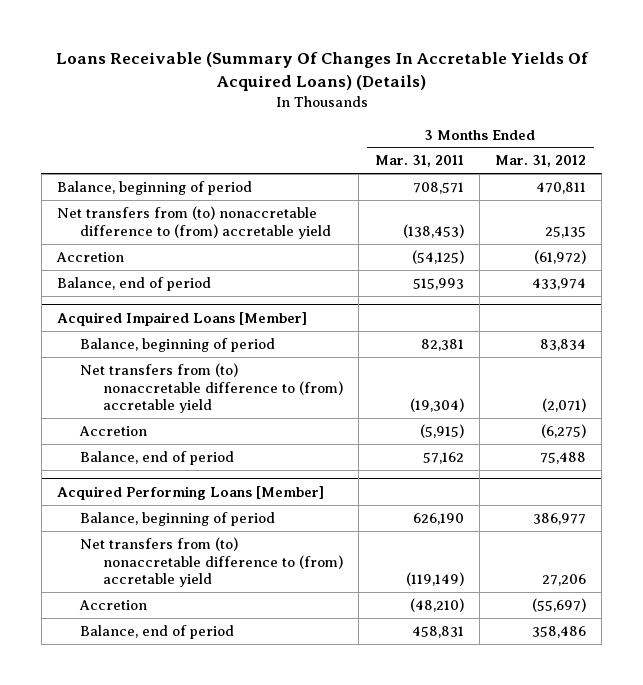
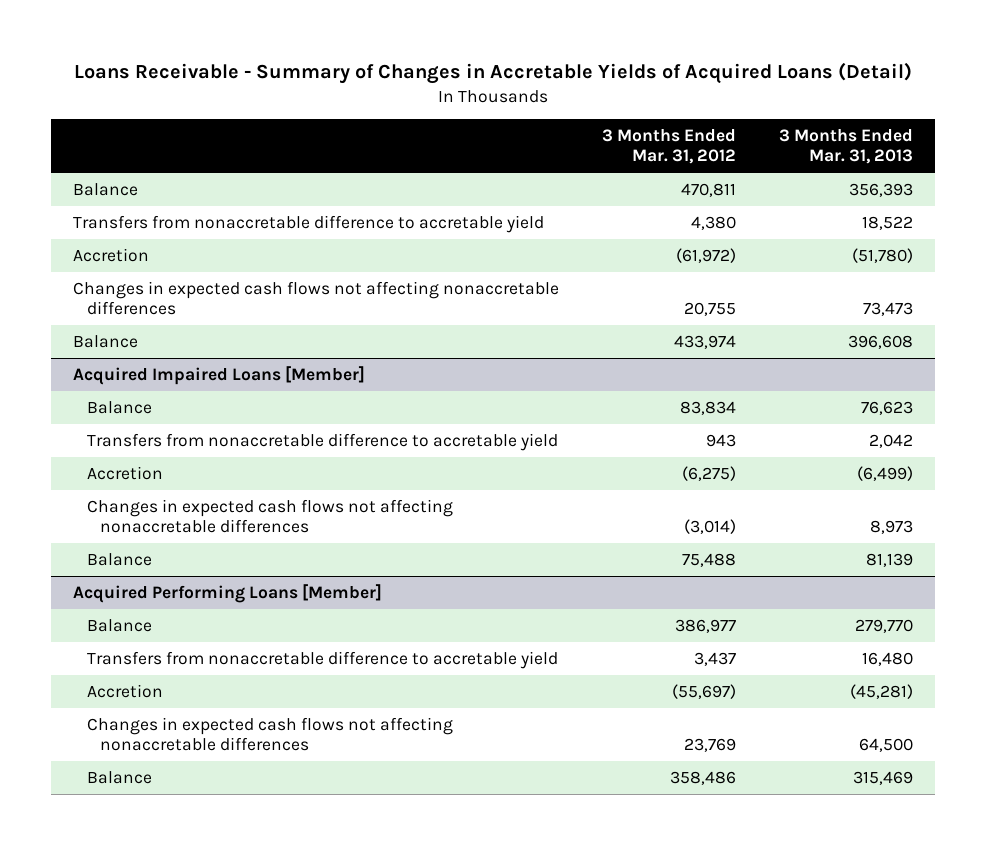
- Loans Receivable (Summary Of Changes In Accretable Yields Of Acquired Loans) (Details)
+ Loans Receivable - Summary of Changes in Accretable Yields of Acquired Loans (Detail)
- | 3 Months Ended Mar. 31, 2011 | 3 Months Ended Mar. 31, 2012
+ | 3 Months Ended Mar. 31, 2012 | 3 Months Ended Mar. 31, 2013
- Balance, beginning of period | 708,571 | 470,811
- Net transfers from (to) nonaccretable difference to (from) accretable yield | (138,453) | 25,135
+ Balance | 470,811 | 356,393
+ Transfers from nonaccretable difference to accretable yield | 4,380 | 18,522
- Balance, end of period | 515,993 | 433,974
+ Changes in expected cash flows not affecting nonaccretable differences | 20,755 | 73,473
+ Balance | 433,974 | 396,608
@ Acquired Impaired Loans [Member]
- Balance, beginning of period | 82,381 | 83,834
- Net transfers from (to) nonaccretable difference to (from) accretable yield | (19,304) | (2,071)
+ Balance | 83,834 | 76,623
+ Transfers from nonaccretable difference to accretable yield | 943 | 2,042
- Balance, end of period | 57,162 | 75,488
+ Changes in expected cash flows not affecting nonaccretable differences | (3,014) | 8,973
+ Balance | 75,488 | 81,139
@ Acquired Performing Loans [Member]
- Balance, beginning of period | 626,190 | 386,977
- Net transfers from (to) nonaccretable difference to (from) accretable yield | (119,149) | 27,206
+ Balance | 386,977 | 279,770
+ Transfers from nonaccretable difference to accretable yield | 3,437 | 16,480
- Balance, end of period | 458,831 | 358,486
+ Changes in expected cash flows not affecting nonaccretable differences | 23,769 | 64,500
+ Balance | 358,486 | 315,469

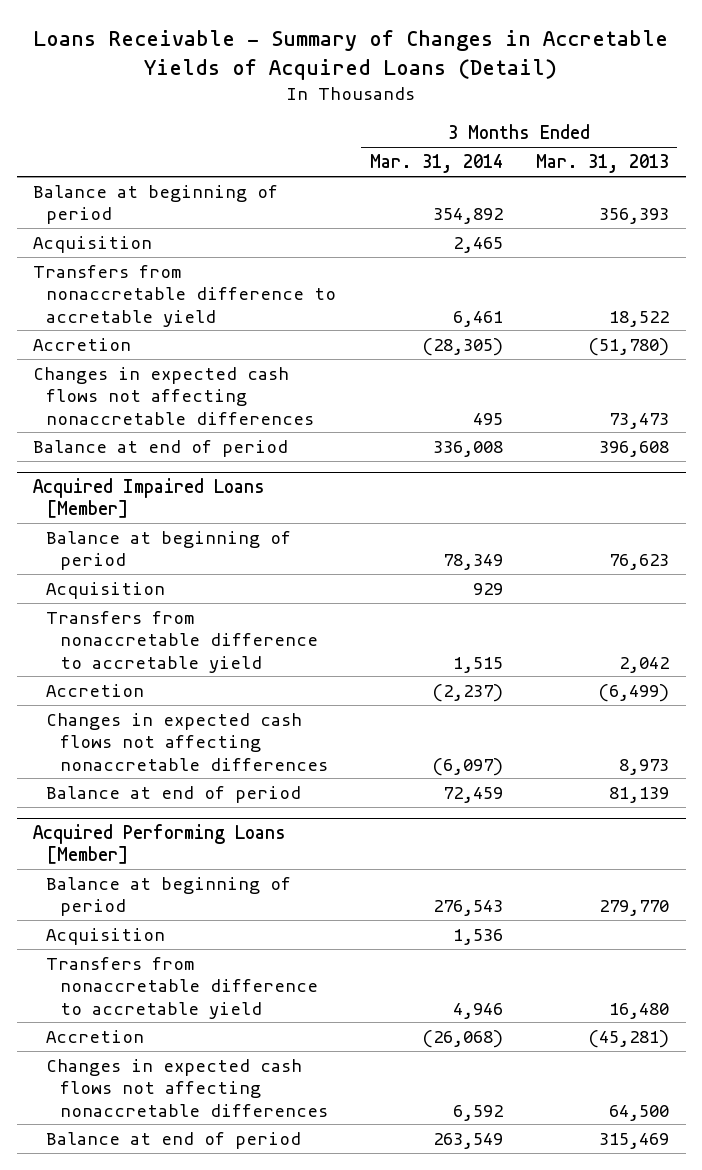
- | 3 Months Ended Mar. 31, 2012 | 3 Months Ended Mar. 31, 2013
+ | 3 Months Ended Mar. 31, 2014 | 3 Months Ended Mar. 31, 2013
- Balance | 470,811 | 356,393
+ Balance at beginning of period | 354,892 | 356,393
+ Acquisition | 2,465 |
- Balance | 433,974 | 396,608
+ Balance at end of period | 336,008 | 396,608
@ Acquired Impaired Loans [Member]
- Balance | 83,834 | 76,623
+ Balance at beginning of period | 78,349 | 76,623
+ Acquisition | 929 |
- Balance | 75,488 | 81,139
+ Balance at end of period | 72,459 | 81,139
@ Acquired Performing Loans [Member]
- Balance | 386,977 | 279,770
+ Balance at beginning of period | 276,543 | 279,770
+ Acquisition | 1,536 |
- Balance | 358,486 | 315,469
+ Balance at end of period | 263,549 | 315,469

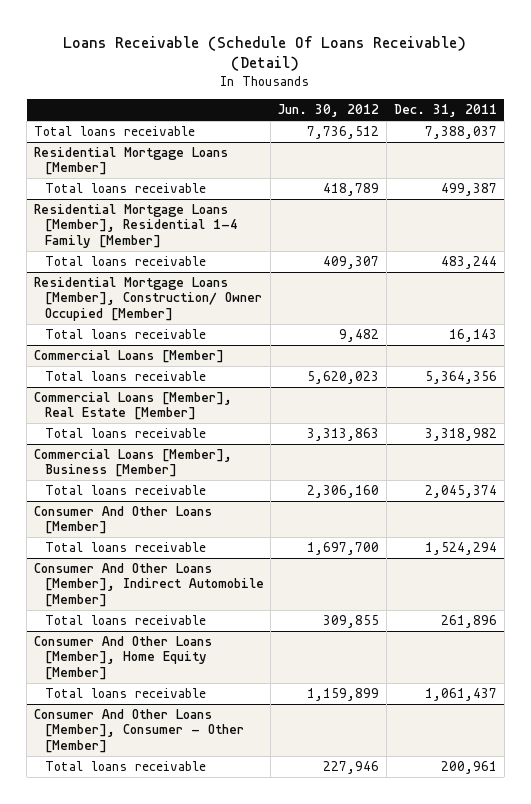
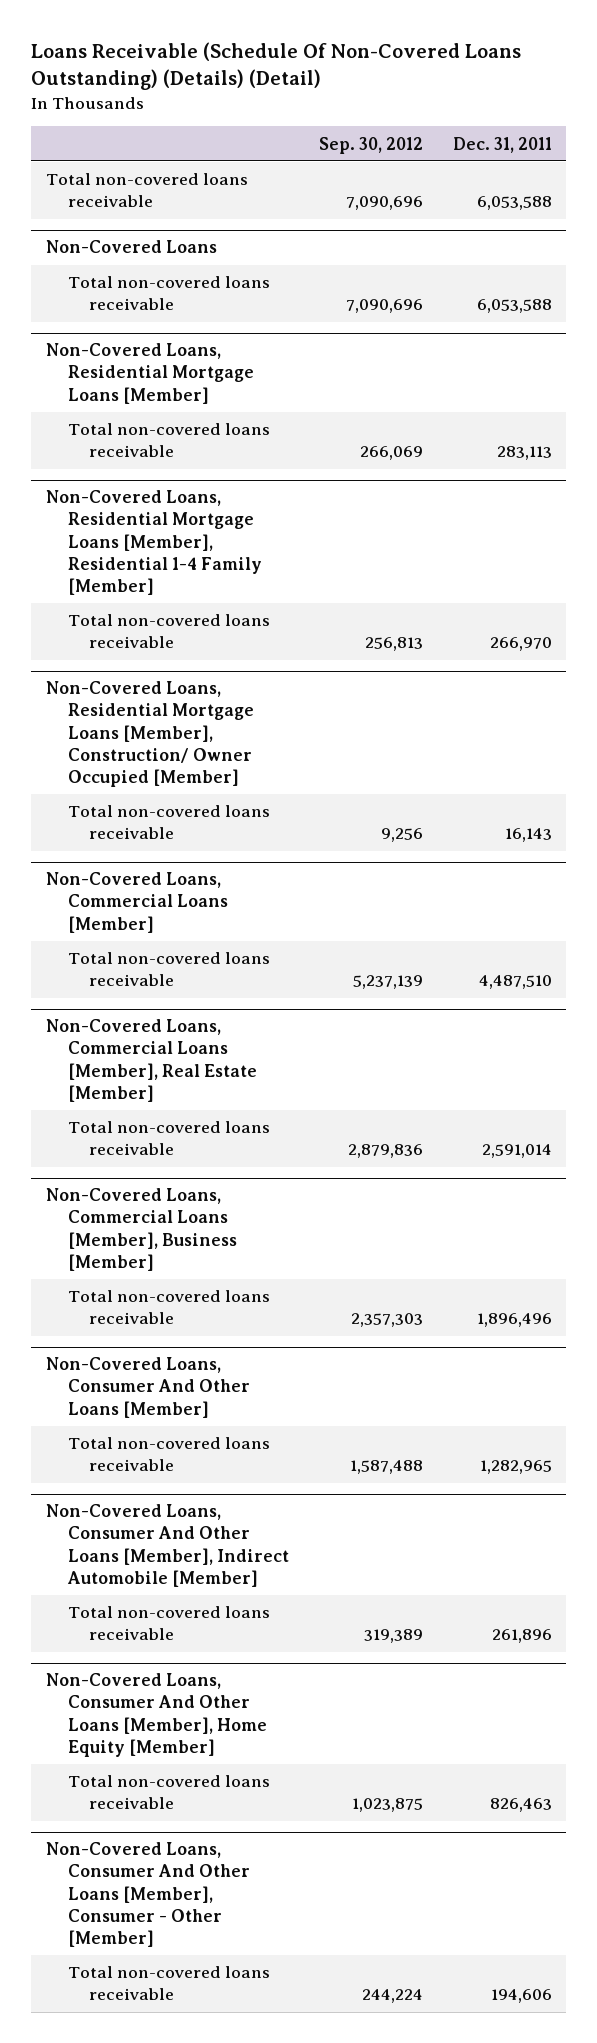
- Loans Receivable (Schedule Of Loans Receivable) (Detail)
+ Loans Receivable (Schedule Of Non-Covered Loans Outstanding) (Details) (Detail)
- | Jun. 30, 2012 | Dec. 31, 2011
+ | Sep. 30, 2012 | Dec. 31, 2011
- Total loans receivable | 7,736,512 | 7,388,037
- Residential Mortgage Loans [Member]
- Total loans receivable | 418,789 | 499,387
- Residential Mortgage Loans [Member], Residential 1-4 Family [Member]
- Total loans receivable | 409,307 | 483,244
- Residential Mortgage Loans [Member], Construction/ Owner Occupied [Member]
- Total loans receivable | 9,482 | 16,143
- Commercial Loans [Member]
- Total loans receivable | 5,620,023 | 5,364,356
- Commercial Loans [Member], Real Estate [Member]
- Total loans receivable | 3,313,863 | 3,318,982
- Commercial Loans [Member], Business [Member]
- Total loans receivable | 2,306,160 | 2,045,374
- Consumer And Other Loans [Member]
- Total loans receivable | 1,697,700 | 1,524,294
- Consumer And Other Loans [Member], Indirect Automobile [Member]
- Total loans receivable | 309,855 | 261,896
- Consumer And Other Loans [Member], Home Equity [Member]
- Total loans receivable | 1,159,899 | 1,061,437
- Consumer And Other Loans [Member], Consumer - Other [Member]
- Total loans receivable | 227,946 | 200,961
+ Total non-covered loans receivable | 7,090,696 | 6,053,588
+ Non-Covered Loans
+ Total non-covered loans receivable | 7,090,696 | 6,053,588
+ Non-Covered Loans, Residential Mortgage Loans [Member]
+ Total non-covered loans receivable | 266,069 | 283,113
+ Non-Covered Loans, Residential Mortgage Loans [Member], Residential 1-4 Family [Member]
+ Total non-covered loans receivable | 256,813 | 266,970
+ Non-Covered Loans, Residential Mortgage Loans [Member], Construction/ Owner Occupied [Member]
+ Total non-covered loans receivable | 9,256 | 16,143
+ Non-Covered Loans, Commercial Loans [Member]
+ Total non-covered loans receivable | 5,237,139 | 4,487,510
+ Non-Covered Loans, Commercial Loans [Member], Real Estate [Member]
+ Total non-covered loans receivable | 2,879,836 | 2,591,014
+ Non-Covered Loans, Commercial Loans [Member], Business [Member]
+ Total non-covered loans receivable | 2,357,303 | 1,896,496
+ Non-Covered Loans, Consumer And Other Loans [Member]
+ Total non-covered loans receivable | 1,587,488 | 1,282,965
+ Non-Covered Loans, Consumer And Other Loans [Member], Indirect Automobile [Member]
+ Total non-covered loans receivable | 319,389 | 261,896
+ Non-Covered Loans, Consumer And Other Loans [Member], Home Equity [Member]
+ Total non-covered loans receivable | 1,023,875 | 826,463
+ Non-Covered Loans, Consumer And Other Loans [Member], Consumer - Other [Member]
+ Total non-covered loans receivable | 244,224 | 194,606

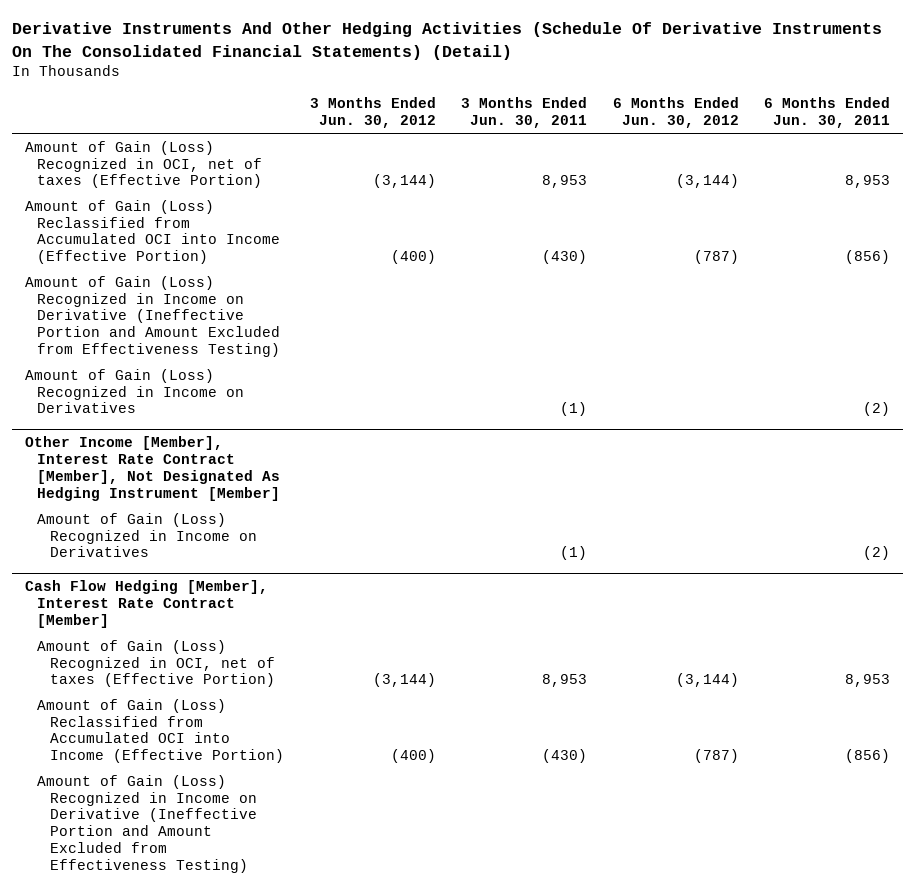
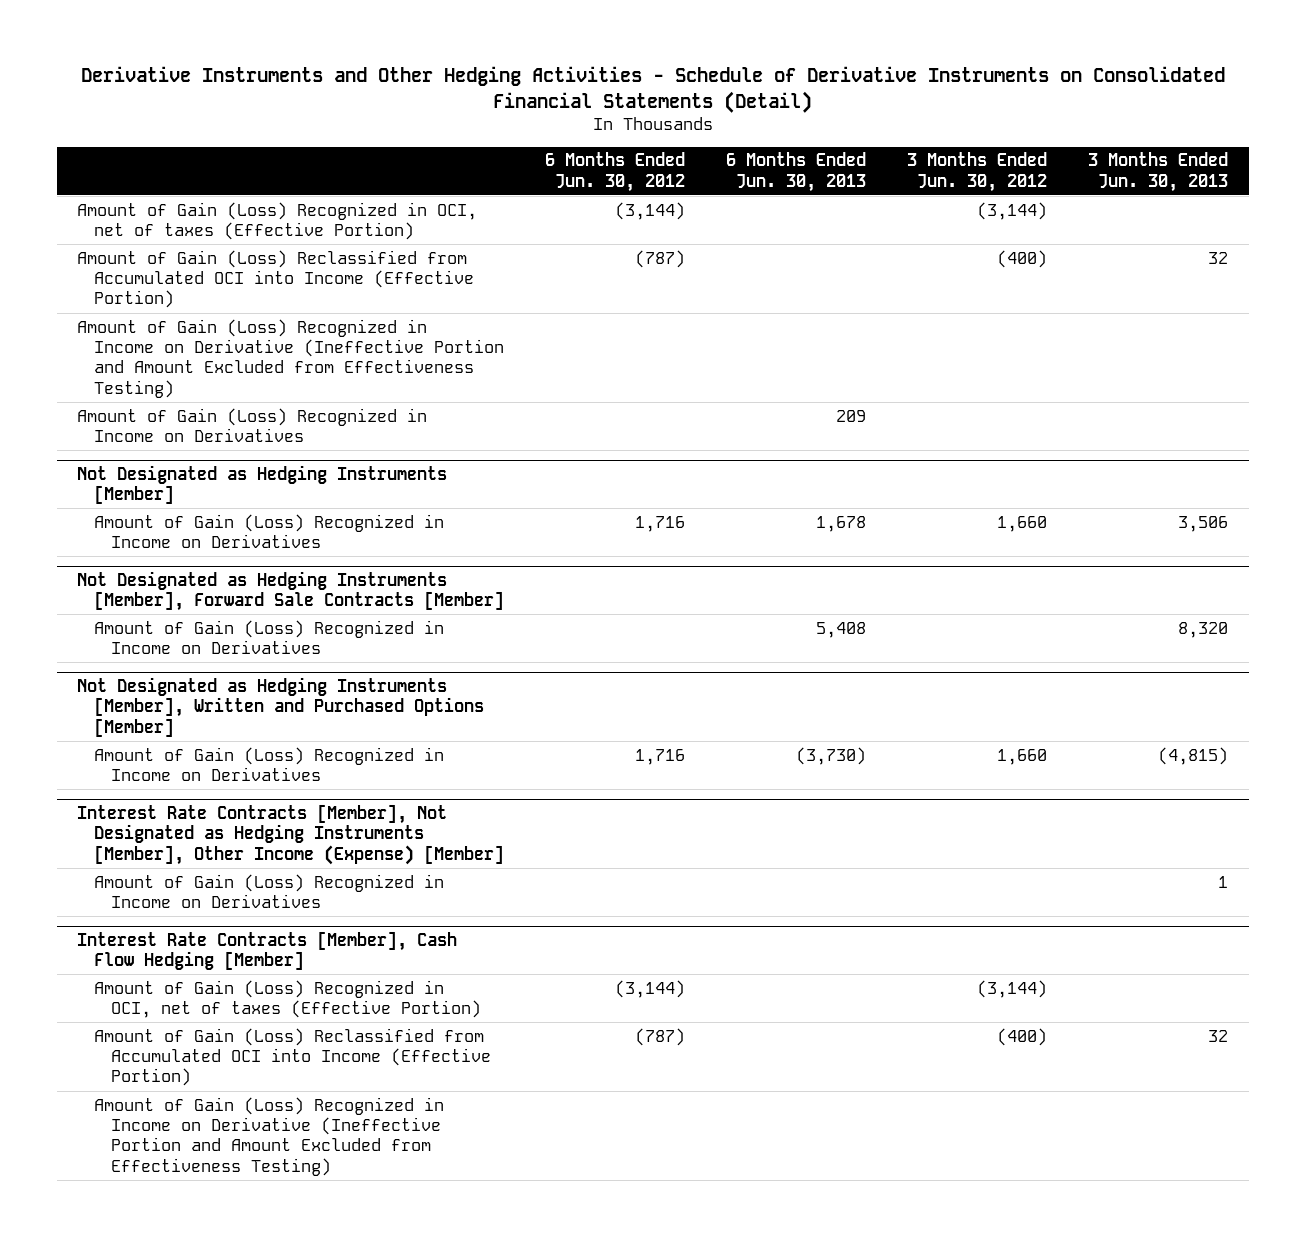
- Derivative Instruments And Other Hedging Activities (Schedule Of Derivative Instruments On The Consolidated Financial Statements) (Detail)
+ Derivative Instruments and Other Hedging Activities - Schedule of Derivative Instruments on Consolidated Financial Statements (Detail)
- | 3 Months Ended Jun. 30, 2012 | 3 Months Ended Jun. 30, 2011 | 6 Months Ended Jun. 30, 2012 | 6 Months Ended Jun. 30, 2011
+ | 6 Months Ended Jun. 30, 2012 | 6 Months Ended Jun. 30, 2013 | 3 Months Ended Jun. 30, 2012 | 3 Months Ended Jun. 30, 2013
- Other Income [Member], Interest Rate Contract [Member], Not Designated As Hedging Instrument [Member]
+ Not Designated as Hedging Instruments [Member]
+ Amount of Gain (Loss) Recognized in Income on Derivatives | 1,716 | 1,678 | 1,660 | 3,506
+ Not Designated as Hedging Instruments [Member], Forward Sale Contracts [Member]
- Cash Flow Hedging [Member], Interest Rate Contract [Member]
+ Not Designated as Hedging Instruments [Member], Written and Purchased Options [Member]
+ Amount of Gain (Loss) Recognized in Income on Derivatives | 1,716 | (3,730) | 1,660 | (4,815)
+ Interest Rate Contracts [Member], Not Designated as Hedging Instruments [Member], Other Income (Expense) [Member]
+ Amount of Gain (Loss) Recognized in Income on Derivatives | | | | 1
+ Interest Rate Contracts [Member], Cash Flow Hedging [Member]

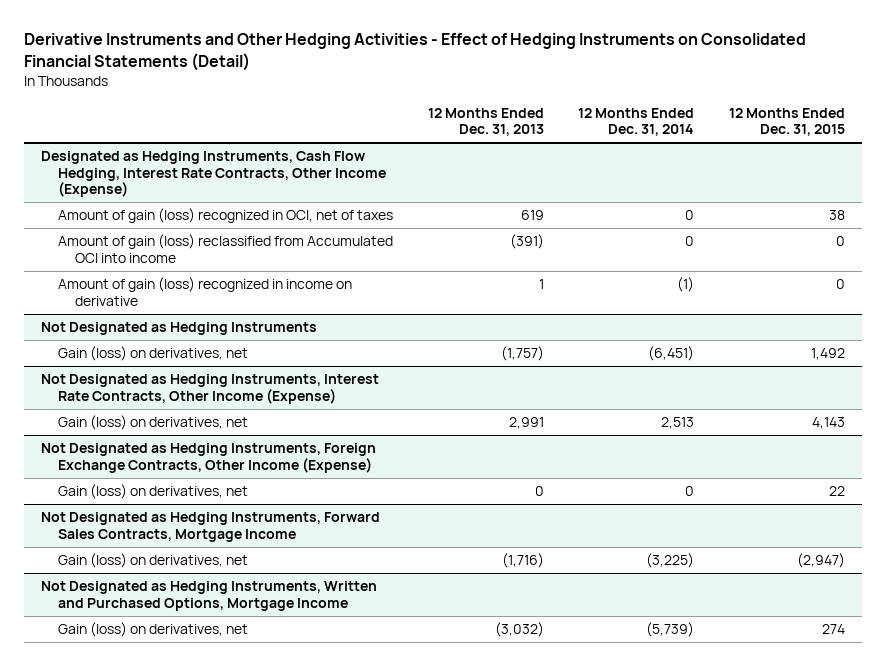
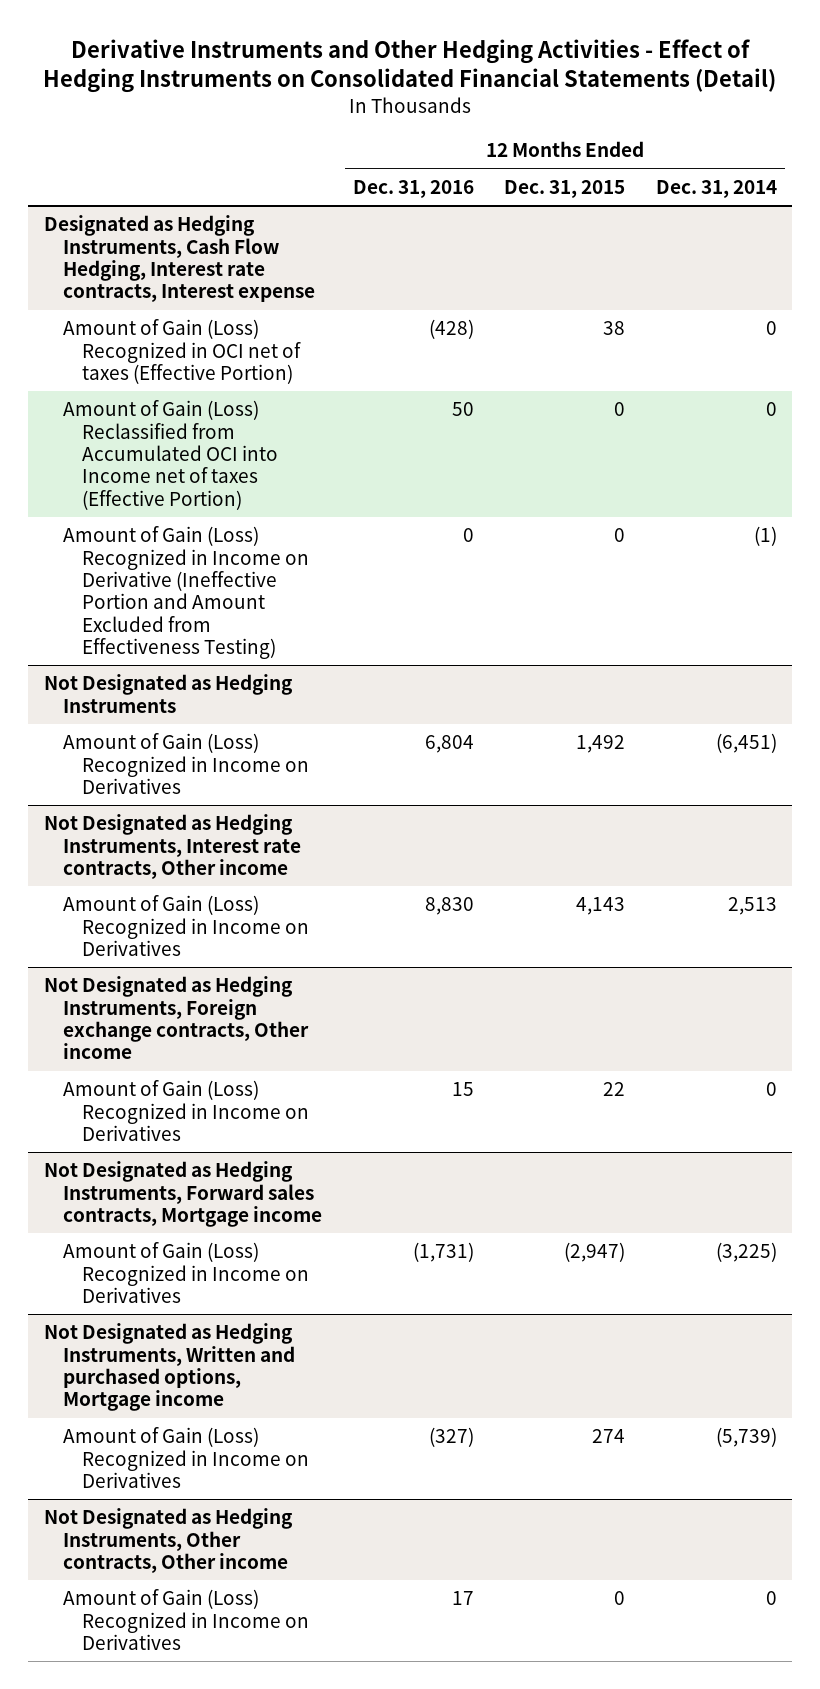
- | 12 Months Ended Dec. 31, 2013 | 12 Months Ended Dec. 31, 2014 | 12 Months Ended Dec. 31, 2015
+ | 12 Months Ended Dec. 31, 2016 | 12 Months Ended Dec. 31, 2015 | 12 Months Ended Dec. 31, 2014
- Designated as Hedging Instruments, Cash Flow Hedging, Interest Rate Contracts, Other Income (Expense)
- Amount of gain (loss) recognized in OCI, net of taxes | 619 | 0 | 38
- Amount of gain (loss) reclassified from Accumulated OCI into income | (391) | 0 | 0
- Amount of gain (loss) recognized in income on derivative | 1 | (1) | 0
+ Designated as Hedging Instruments, Cash Flow Hedging, Interest rate contracts, Interest expense
+ Amount of Gain (Loss) Recognized in OCI net of taxes (Effective Portion) | (428) | 38 | 0
+ Amount of Gain (Loss) Reclassified from Accumulated OCI into Income net of taxes (Effective Portion) | 50 | 0 | 0
+ Amount of Gain (Loss) Recognized in Income on Derivative (Ineffective Portion and Amount Excluded from Effectiveness Testing) | 0 | 0 | (1)
@ Not Designated as Hedging Instruments
- Gain (loss) on derivatives, net | (1,757) | (6,451) | 1,492
- Not Designated as Hedging Instruments, Interest Rate Contracts, Other Income (Expense)
- Gain (loss) on derivatives, net | 2,991 | 2,513 | 4,143
- Not Designated as Hedging Instruments, Foreign Exchange Contracts, Other Income (Expense)
- Gain (loss) on derivatives, net | 0 | 0 | 22
- Not Designated as Hedging Instruments, Forward Sales Contracts, Mortgage Income
- Gain (loss) on derivatives, net | (1,716) | (3,225) | (2,947)
- Not Designated as Hedging Instruments, Written and Purchased Options, Mortgage Income
- Gain (loss) on derivatives, net | (3,032) | (5,739) | 274
@ Not Designated as Hedging Instruments
+ Amount of Gain (Loss) Recognized in Income on Derivatives | 6,804 | 1,492 | (6,451)
+ Not Designated as Hedging Instruments, Interest rate contracts, Other income
+ Amount of Gain (Loss) Recognized in Income on Derivatives | 8,830 | 4,143 | 2,513
+ Not Designated as Hedging Instruments, Foreign exchange contracts, Other income
+ Amount of Gain (Loss) Recognized in Income on Derivatives | 15 | 22 | 0
+ Not Designated as Hedging Instruments, Forward sales contracts, Mortgage income
+ Amount of Gain (Loss) Recognized in Income on Derivatives | (1,731) | (2,947) | (3,225)
+ Not Designated as Hedging Instruments, Written and purchased options, Mortgage income
+ Amount of Gain (Loss) Recognized in Income on Derivatives | (327) | 274 | (5,739)
+ Not Designated as Hedging Instruments, Other contracts, Other income
+ Amount of Gain (Loss) Recognized in Income on Derivatives | 17 | 0 | 0

